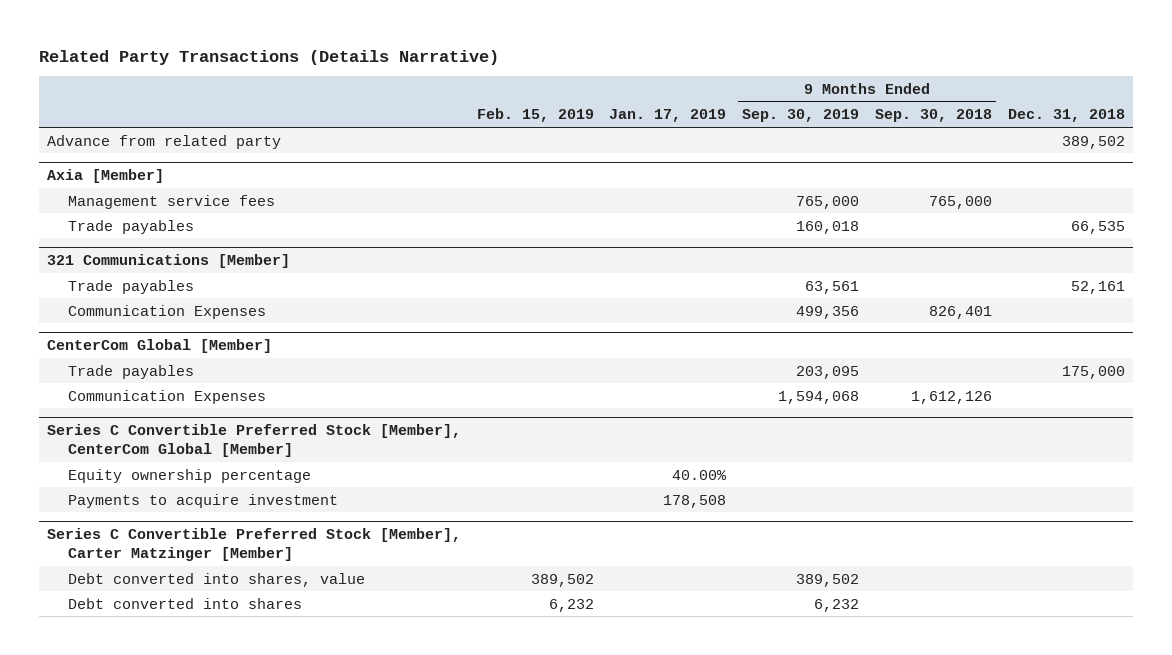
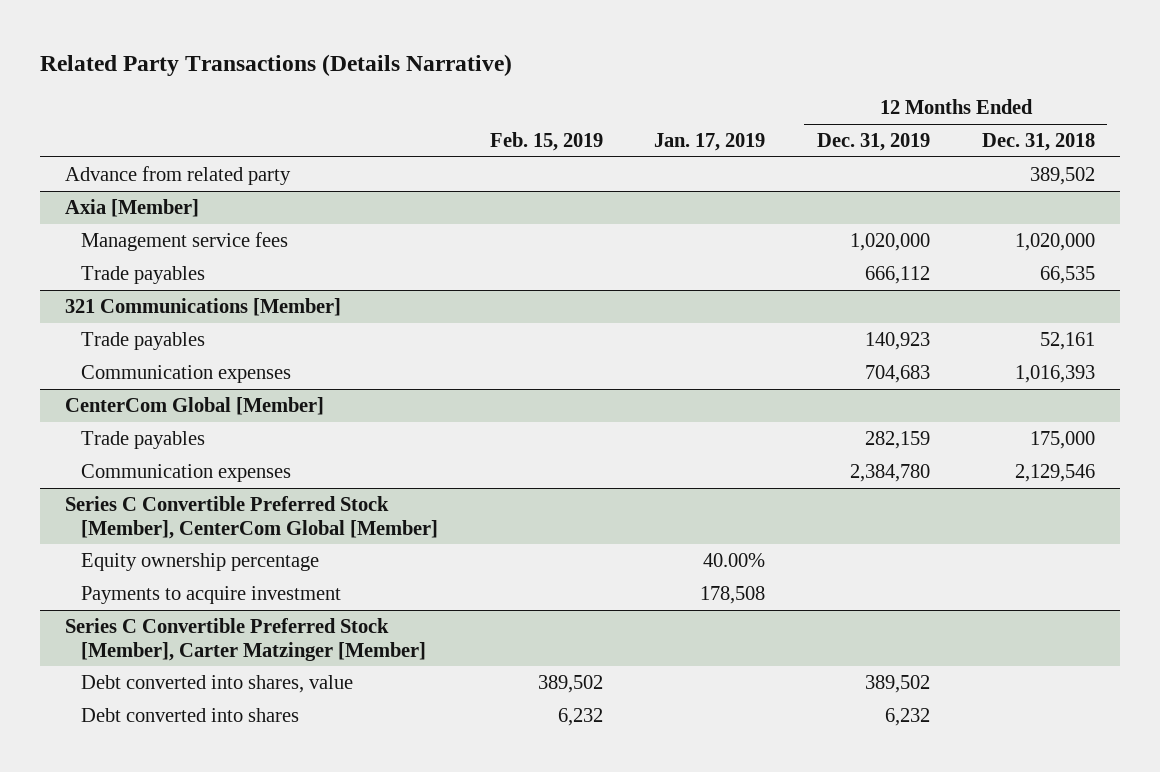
- | Feb. 15, 2019 | Jan. 17, 2019 | 9 Months Ended Sep. 30, 2019 | 9 Months Ended Sep. 30, 2018 | Dec. 31, 2018
+ | Feb. 15, 2019 | Jan. 17, 2019 | 12 Months Ended Dec. 31, 2019 | 12 Months Ended Dec. 31, 2018
@ 321 Communications [Member]
- Communication Expenses | | | 499,356 | 826,401 |
+ Communication expenses | | | 704,683 | 1,016,393
@ CenterCom Global [Member]
- Communication Expenses | | | 1,594,068 | 1,612,126 |
+ Communication expenses | | | 2,384,780 | 2,129,546

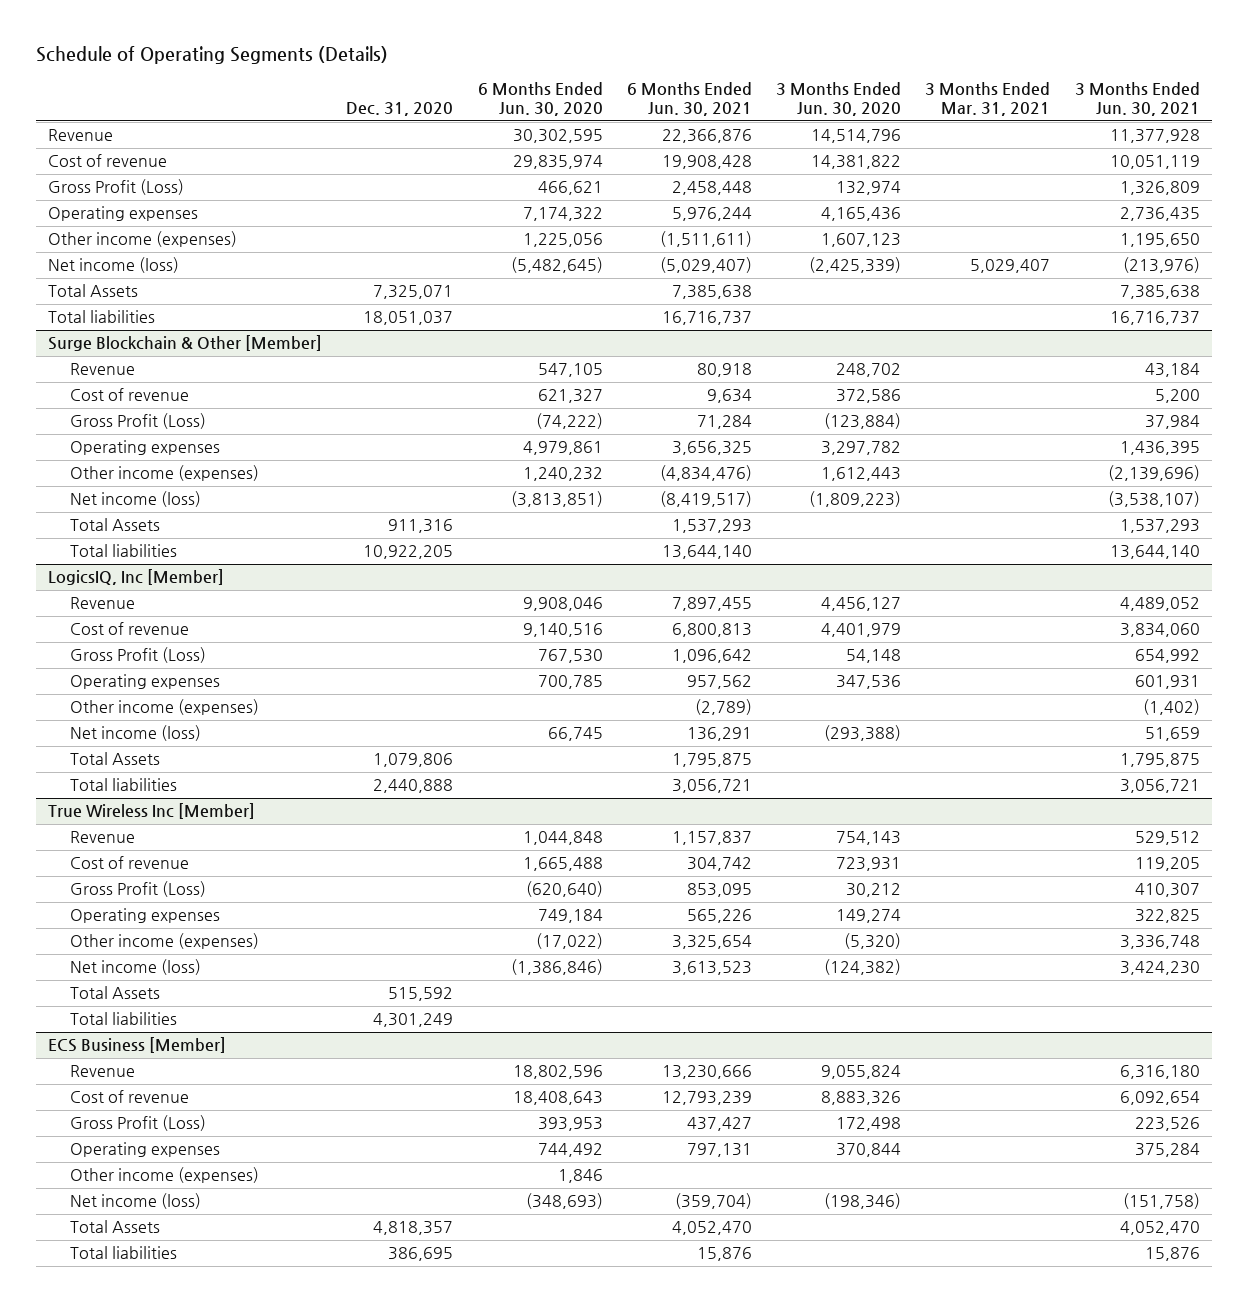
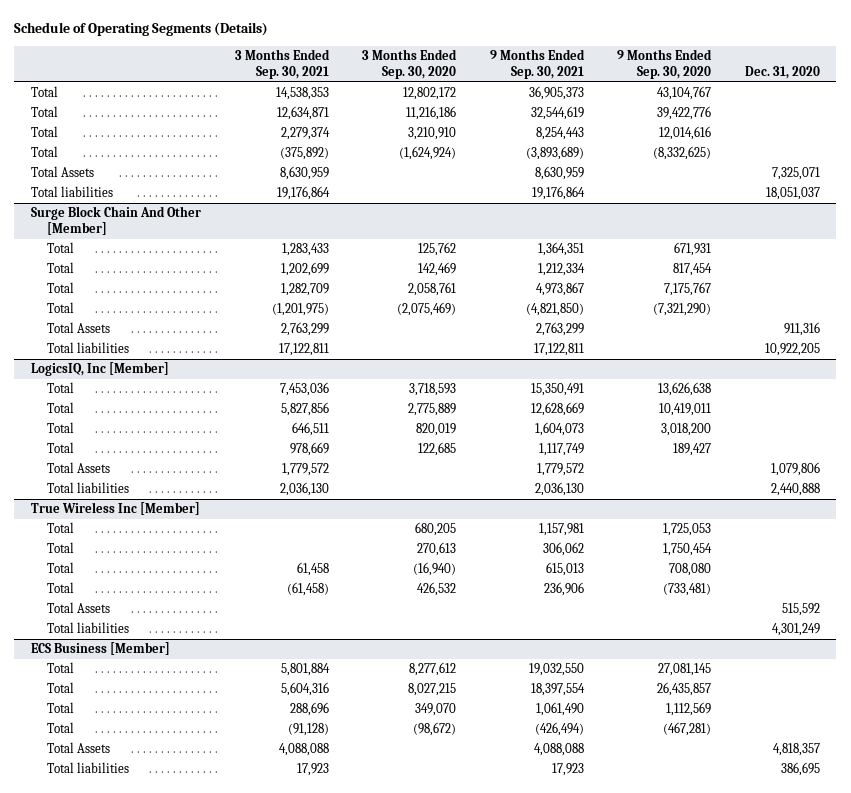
- | Dec. 31, 2020 | 6 Months Ended Jun. 30, 2020 | 6 Months Ended Jun. 30, 2021 | 3 Months Ended Jun. 30, 2020 | 3 Months Ended Mar. 31, 2021 | 3 Months Ended Jun. 30, 2021
+ | 3 Months Ended Sep. 30, 2021 | 3 Months Ended Sep. 30, 2020 | 9 Months Ended Sep. 30, 2021 | 9 Months Ended Sep. 30, 2020 | Dec. 31, 2020
- Revenue | | 30,302,595 | 22,366,876 | 14,514,796 | | 11,377,928
- Cost of revenue | | 29,835,974 | 19,908,428 | 14,381,822 | | 10,051,119
- Gross Profit (Loss) | | 466,621 | 2,458,448 | 132,974 | | 1,326,809
- Operating expenses | | 7,174,322 | 5,976,244 | 4,165,436 | | 2,736,435
- Other income (expenses) | | 1,225,056 | (1,511,611) | 1,607,123 | | 1,195,650
- Net income (loss) | | (5,482,645) | (5,029,407) | (2,425,339) | 5,029,407 | (213,976)
+ Total | 14,538,353 | 12,802,172 | 36,905,373 | 43,104,767 |
+ Total | 12,634,871 | 11,216,186 | 32,544,619 | 39,422,776 |
+ Total | 2,279,374 | 3,210,910 | 8,254,443 | 12,014,616 |
+ Total | (375,892) | (1,624,924) | (3,893,689) | (8,332,625) |
- Surge Blockchain & Other [Member]
- Revenue | | 547,105 | 80,918 | 248,702 | | 43,184
- Cost of revenue | | 621,327 | 9,634 | 372,586 | | 5,200
- Gross Profit (Loss) | | (74,222) | 71,284 | (123,884) | | 37,984
- Operating expenses | | 4,979,861 | 3,656,325 | 3,297,782 | | 1,436,395
- Other income (expenses) | | 1,240,232 | (4,834,476) | 1,612,443 | | (2,139,696)
- Net income (loss) | | (3,813,851) | (8,419,517) | (1,809,223) | | (3,538,107)
+ Surge Block Chain And Other [Member]
+ Total | 1,283,433 | 125,762 | 1,364,351 | 671,931 |
+ Total | 1,202,699 | 142,469 | 1,212,334 | 817,454 |
+ Total | 1,282,709 | 2,058,761 | 4,973,867 | 7,175,767 |
+ Total | (1,201,975) | (2,075,469) | (4,821,850) | (7,321,290) |
@ LogicsIQ, Inc [Member]
- Revenue | | 9,908,046 | 7,897,455 | 4,456,127 | | 4,489,052
- Cost of revenue | | 9,140,516 | 6,800,813 | 4,401,979 | | 3,834,060
- Gross Profit (Loss) | | 767,530 | 1,096,642 | 54,148 | | 654,992
- Operating expenses | | 700,785 | 957,562 | 347,536 | | 601,931
- Other income (expenses) | | | (2,789) | | | (1,402)
- Net income (loss) | | 66,745 | 136,291 | (293,388) | | 51,659
+ Total | 7,453,036 | 3,718,593 | 15,350,491 | 13,626,638 |
+ Total | 5,827,856 | 2,775,889 | 12,628,669 | 10,419,011 |
+ Total | 646,511 | 820,019 | 1,604,073 | 3,018,200 |
+ Total | 978,669 | 122,685 | 1,117,749 | 189,427 |
@ True Wireless Inc [Member]
- Revenue | | 1,044,848 | 1,157,837 | 754,143 | | 529,512
- Cost of revenue | | 1,665,488 | 304,742 | 723,931 | | 119,205
- Gross Profit (Loss) | | (620,640) | 853,095 | 30,212 | | 410,307
- Operating expenses | | 749,184 | 565,226 | 149,274 | | 322,825
- Other income (expenses) | | (17,022) | 3,325,654 | (5,320) | | 3,336,748
- Net income (loss) | | (1,386,846) | 3,613,523 | (124,382) | | 3,424,230
+ Total | | 680,205 | 1,157,981 | 1,725,053 |
+ Total | | 270,613 | 306,062 | 1,750,454 |
+ Total | 61,458 | (16,940) | 615,013 | 708,080 |
+ Total | (61,458) | 426,532 | 236,906 | (733,481) |
@ ECS Business [Member]
- Revenue | | 18,802,596 | 13,230,666 | 9,055,824 | | 6,316,180
- Cost of revenue | | 18,408,643 | 12,793,239 | 8,883,326 | | 6,092,654
- Gross Profit (Loss) | | 393,953 | 437,427 | 172,498 | | 223,526
- Operating expenses | | 744,492 | 797,131 | 370,844 | | 375,284
- Other income (expenses) | | 1,846 | | | |
- Net income (loss) | | (348,693) | (359,704) | (198,346) | | (151,758)
+ Total | 5,801,884 | 8,277,612 | 19,032,550 | 27,081,145 |
+ Total | 5,604,316 | 8,027,215 | 18,397,554 | 26,435,857 |
+ Total | 288,696 | 349,070 | 1,061,490 | 1,112,569 |
+ Total | (91,128) | (98,672) | (426,494) | (467,281) |

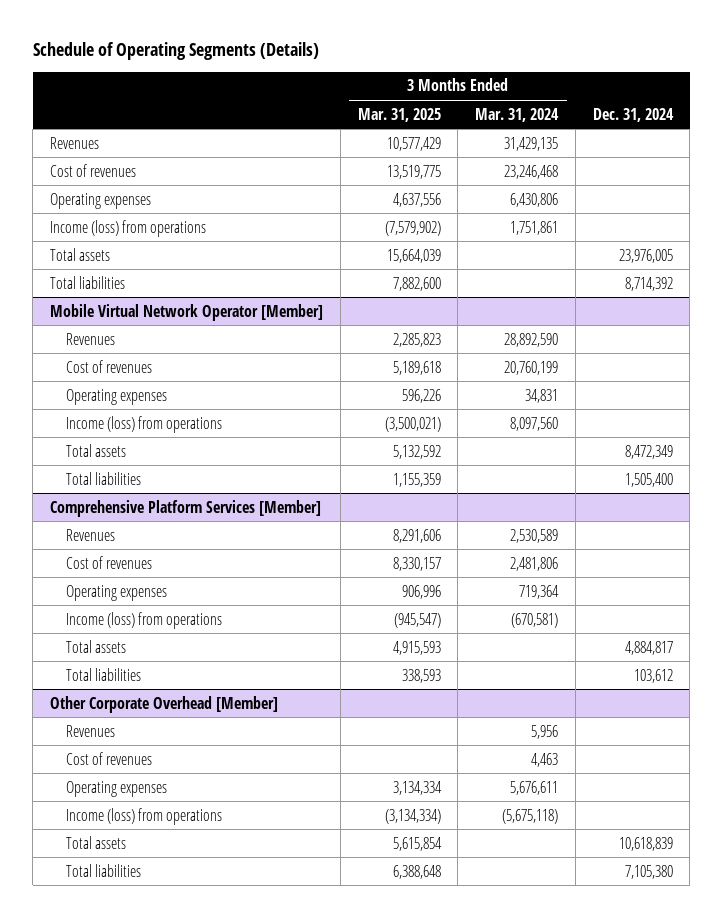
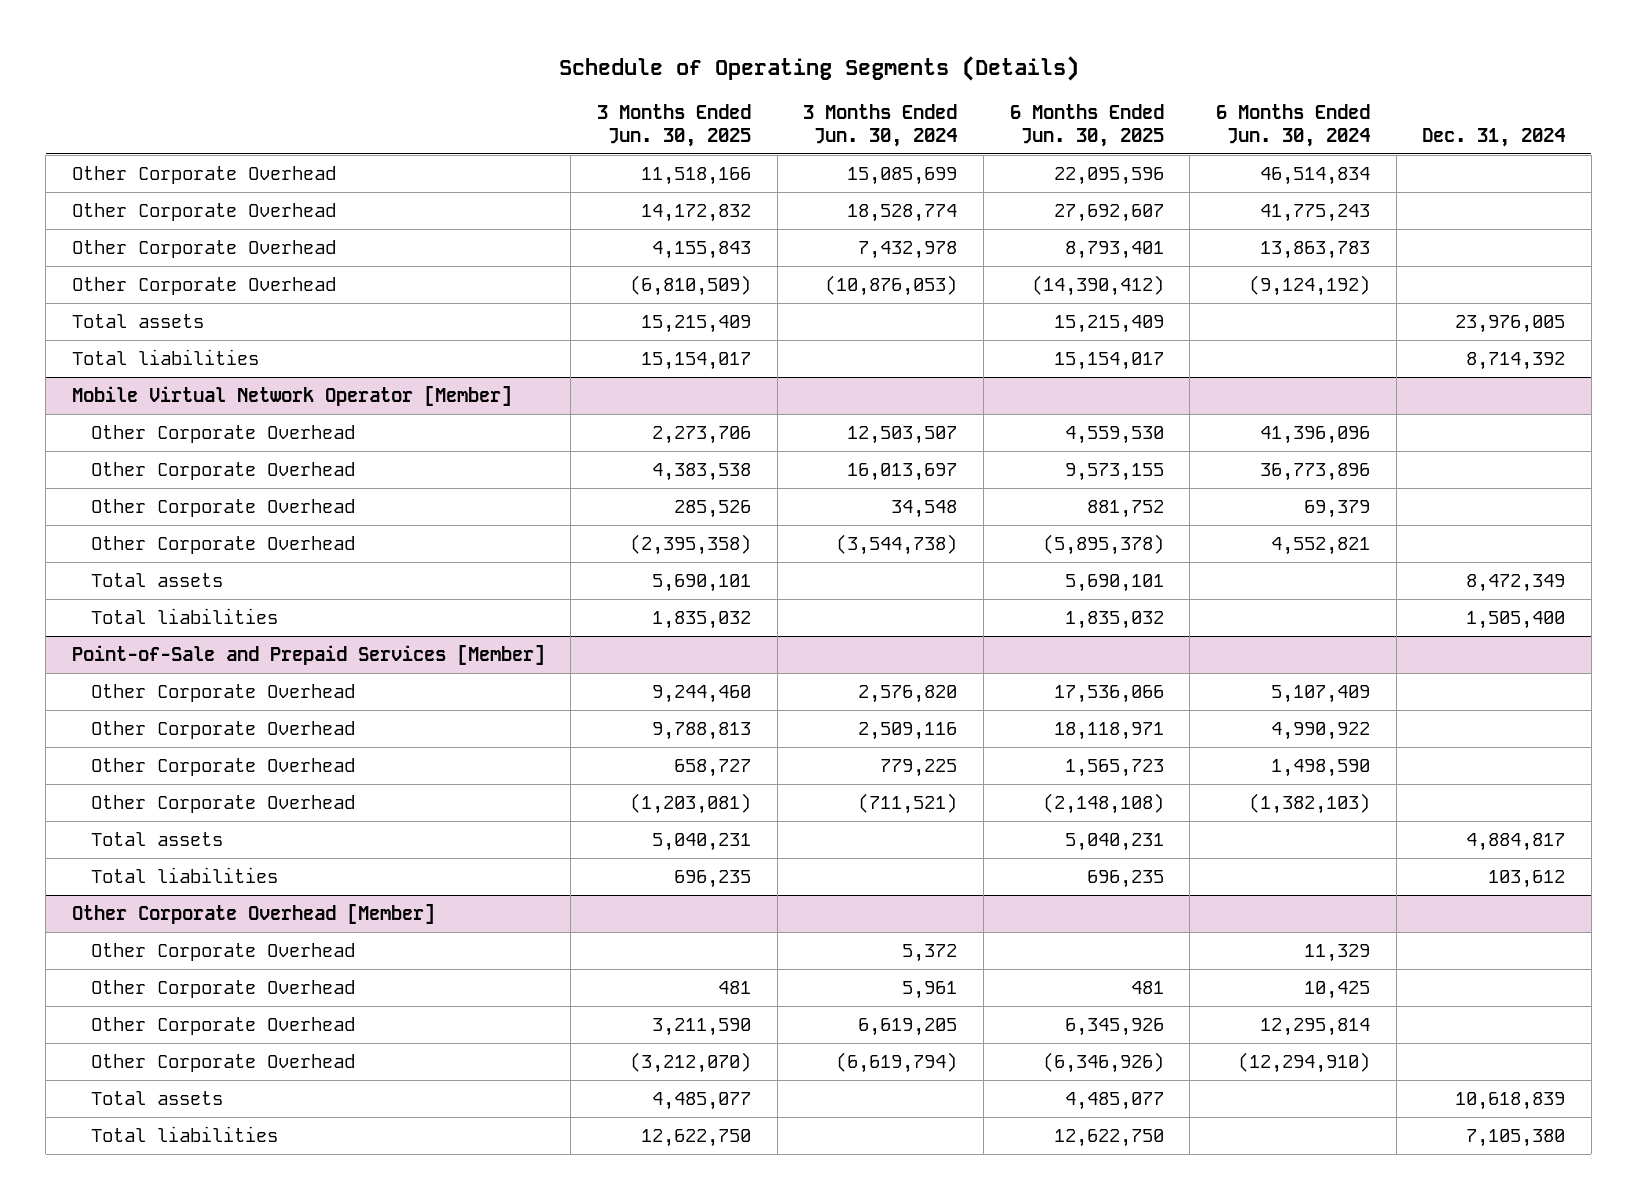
- | 3 Months Ended Mar. 31, 2025 | 3 Months Ended Mar. 31, 2024 | Dec. 31, 2024
+ | 3 Months Ended Jun. 30, 2025 | 3 Months Ended Jun. 30, 2024 | 6 Months Ended Jun. 30, 2025 | 6 Months Ended Jun. 30, 2024 | Dec. 31, 2024
- Revenues | 10,577,429 | 31,429,135 |
- Cost of revenues | 13,519,775 | 23,246,468 |
- Operating expenses | 4,637,556 | 6,430,806 |
- Income (loss) from operations | (7,579,902) | 1,751,861 |
+ Other Corporate Overhead | 11,518,166 | 15,085,699 | 22,095,596 | 46,514,834 |
+ Other Corporate Overhead | 14,172,832 | 18,528,774 | 27,692,607 | 41,775,243 |
+ Other Corporate Overhead | 4,155,843 | 7,432,978 | 8,793,401 | 13,863,783 |
+ Other Corporate Overhead | (6,810,509) | (10,876,053) | (14,390,412) | (9,124,192) |
@ Mobile Virtual Network Operator [Member]
- Revenues | 2,285,823 | 28,892,590 |
- Cost of revenues | 5,189,618 | 20,760,199 |
- Operating expenses | 596,226 | 34,831 |
- Income (loss) from operations | (3,500,021) | 8,097,560 |
+ Other Corporate Overhead | 2,273,706 | 12,503,507 | 4,559,530 | 41,396,096 |
+ Other Corporate Overhead | 4,383,538 | 16,013,697 | 9,573,155 | 36,773,896 |
+ Other Corporate Overhead | 285,526 | 34,548 | 881,752 | 69,379 |
+ Other Corporate Overhead | (2,395,358) | (3,544,738) | (5,895,378) | 4,552,821 |
- Comprehensive Platform Services [Member]
- Revenues | 8,291,606 | 2,530,589 |
- Cost of revenues | 8,330,157 | 2,481,806 |
- Operating expenses | 906,996 | 719,364 |
- Income (loss) from operations | (945,547) | (670,581) |
+ Point-of-Sale and Prepaid Services [Member]
+ Other Corporate Overhead | 9,244,460 | 2,576,820 | 17,536,066 | 5,107,409 |
+ Other Corporate Overhead | 9,788,813 | 2,509,116 | 18,118,971 | 4,990,922 |
+ Other Corporate Overhead | 658,727 | 779,225 | 1,565,723 | 1,498,590 |
+ Other Corporate Overhead | (1,203,081) | (711,521) | (2,148,108) | (1,382,103) |
@ Other Corporate Overhead [Member]
- Revenues | | 5,956 |
- Cost of revenues | | 4,463 |
- Operating expenses | 3,134,334 | 5,676,611 |
- Income (loss) from operations | (3,134,334) | (5,675,118) |
+ Other Corporate Overhead | | 5,372 | | 11,329 |
+ Other Corporate Overhead | 481 | 5,961 | 481 | 10,425 |
+ Other Corporate Overhead | 3,211,590 | 6,619,205 | 6,345,926 | 12,295,814 |
+ Other Corporate Overhead | (3,212,070) | (6,619,794) | (6,346,926) | (12,294,910) |

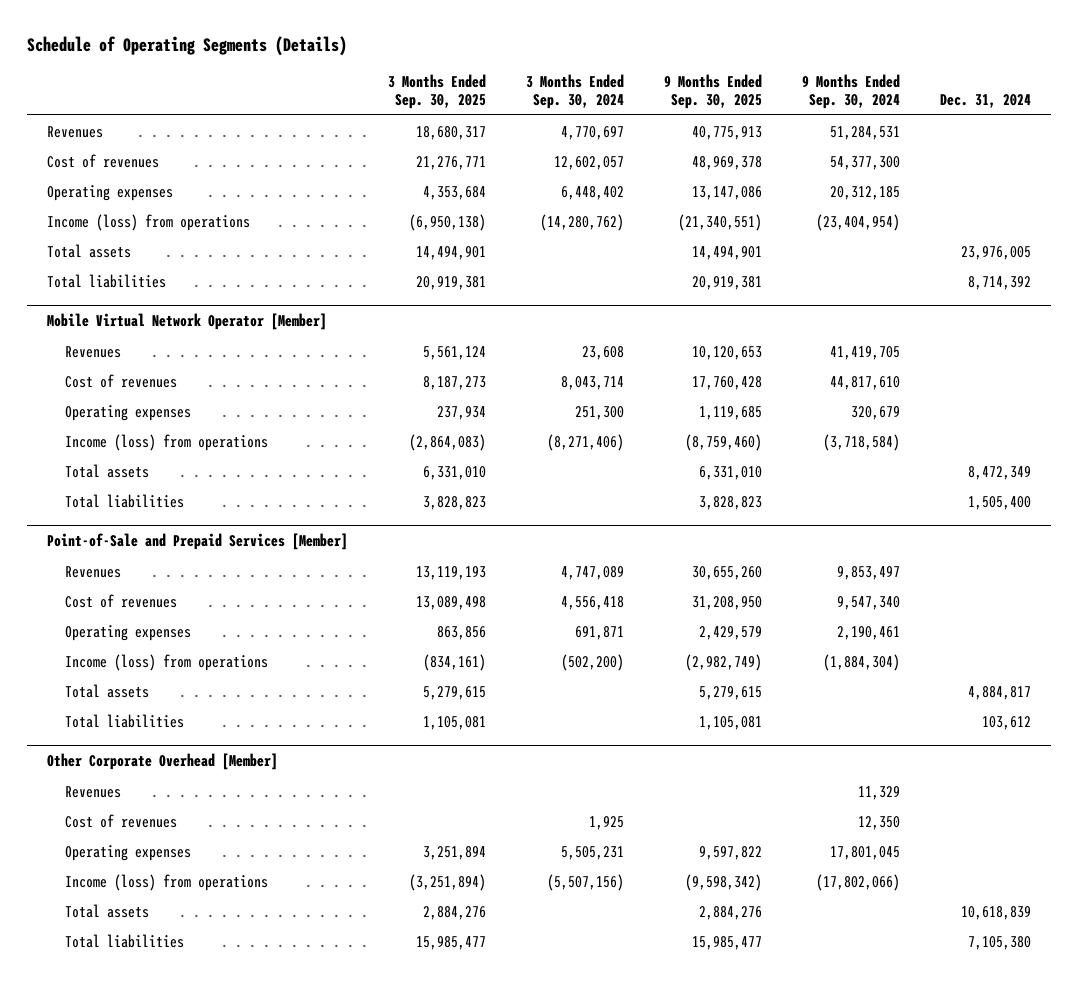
- | 3 Months Ended Jun. 30, 2025 | 3 Months Ended Jun. 30, 2024 | 6 Months Ended Jun. 30, 2025 | 6 Months Ended Jun. 30, 2024 | Dec. 31, 2024
+ | 3 Months Ended Sep. 30, 2025 | 3 Months Ended Sep. 30, 2024 | 9 Months Ended Sep. 30, 2025 | 9 Months Ended Sep. 30, 2024 | Dec. 31, 2024
- Other Corporate Overhead | 11,518,166 | 15,085,699 | 22,095,596 | 46,514,834 |
- Other Corporate Overhead | 14,172,832 | 18,528,774 | 27,692,607 | 41,775,243 |
- Other Corporate Overhead | 4,155,843 | 7,432,978 | 8,793,401 | 13,863,783 |
- Other Corporate Overhead | (6,810,509) | (10,876,053) | (14,390,412) | (9,124,192) |
+ Revenues | 18,680,317 | 4,770,697 | 40,775,913 | 51,284,531 |
+ Cost of revenues | 21,276,771 | 12,602,057 | 48,969,378 | 54,377,300 |
+ Operating expenses | 4,353,684 | 6,448,402 | 13,147,086 | 20,312,185 |
+ Income (loss) from operations | (6,950,138) | (14,280,762) | (21,340,551) | (23,404,954) |
@ Mobile Virtual Network Operator [Member]
- Other Corporate Overhead | 2,273,706 | 12,503,507 | 4,559,530 | 41,396,096 |
- Other Corporate Overhead | 4,383,538 | 16,013,697 | 9,573,155 | 36,773,896 |
- Other Corporate Overhead | 285,526 | 34,548 | 881,752 | 69,379 |
- Other Corporate Overhead | (2,395,358) | (3,544,738) | (5,895,378) | 4,552,821 |
+ Revenues | 5,561,124 | 23,608 | 10,120,653 | 41,419,705 |
+ Cost of revenues | 8,187,273 | 8,043,714 | 17,760,428 | 44,817,610 |
+ Operating expenses | 237,934 | 251,300 | 1,119,685 | 320,679 |
+ Income (loss) from operations | (2,864,083) | (8,271,406) | (8,759,460) | (3,718,584) |
@ Point-of-Sale and Prepaid Services [Member]
- Other Corporate Overhead | 9,244,460 | 2,576,820 | 17,536,066 | 5,107,409 |
- Other Corporate Overhead | 9,788,813 | 2,509,116 | 18,118,971 | 4,990,922 |
- Other Corporate Overhead | 658,727 | 779,225 | 1,565,723 | 1,498,590 |
- Other Corporate Overhead | (1,203,081) | (711,521) | (2,148,108) | (1,382,103) |
+ Revenues | 13,119,193 | 4,747,089 | 30,655,260 | 9,853,497 |
+ Cost of revenues | 13,089,498 | 4,556,418 | 31,208,950 | 9,547,340 |
+ Operating expenses | 863,856 | 691,871 | 2,429,579 | 2,190,461 |
+ Income (loss) from operations | (834,161) | (502,200) | (2,982,749) | (1,884,304) |
@ Other Corporate Overhead [Member]
- Other Corporate Overhead | | 5,372 | | 11,329 |
- Other Corporate Overhead | 481 | 5,961 | 481 | 10,425 |
- Other Corporate Overhead | 3,211,590 | 6,619,205 | 6,345,926 | 12,295,814 |
- Other Corporate Overhead | (3,212,070) | (6,619,794) | (6,346,926) | (12,294,910) |
+ Revenues | | | | 11,329 |
+ Cost of revenues | | 1,925 | | 12,350 |
+ Operating expenses | 3,251,894 | 5,505,231 | 9,597,822 | 17,801,045 |
+ Income (loss) from operations | (3,251,894) | (5,507,156) | (9,598,342) | (17,802,066) |

